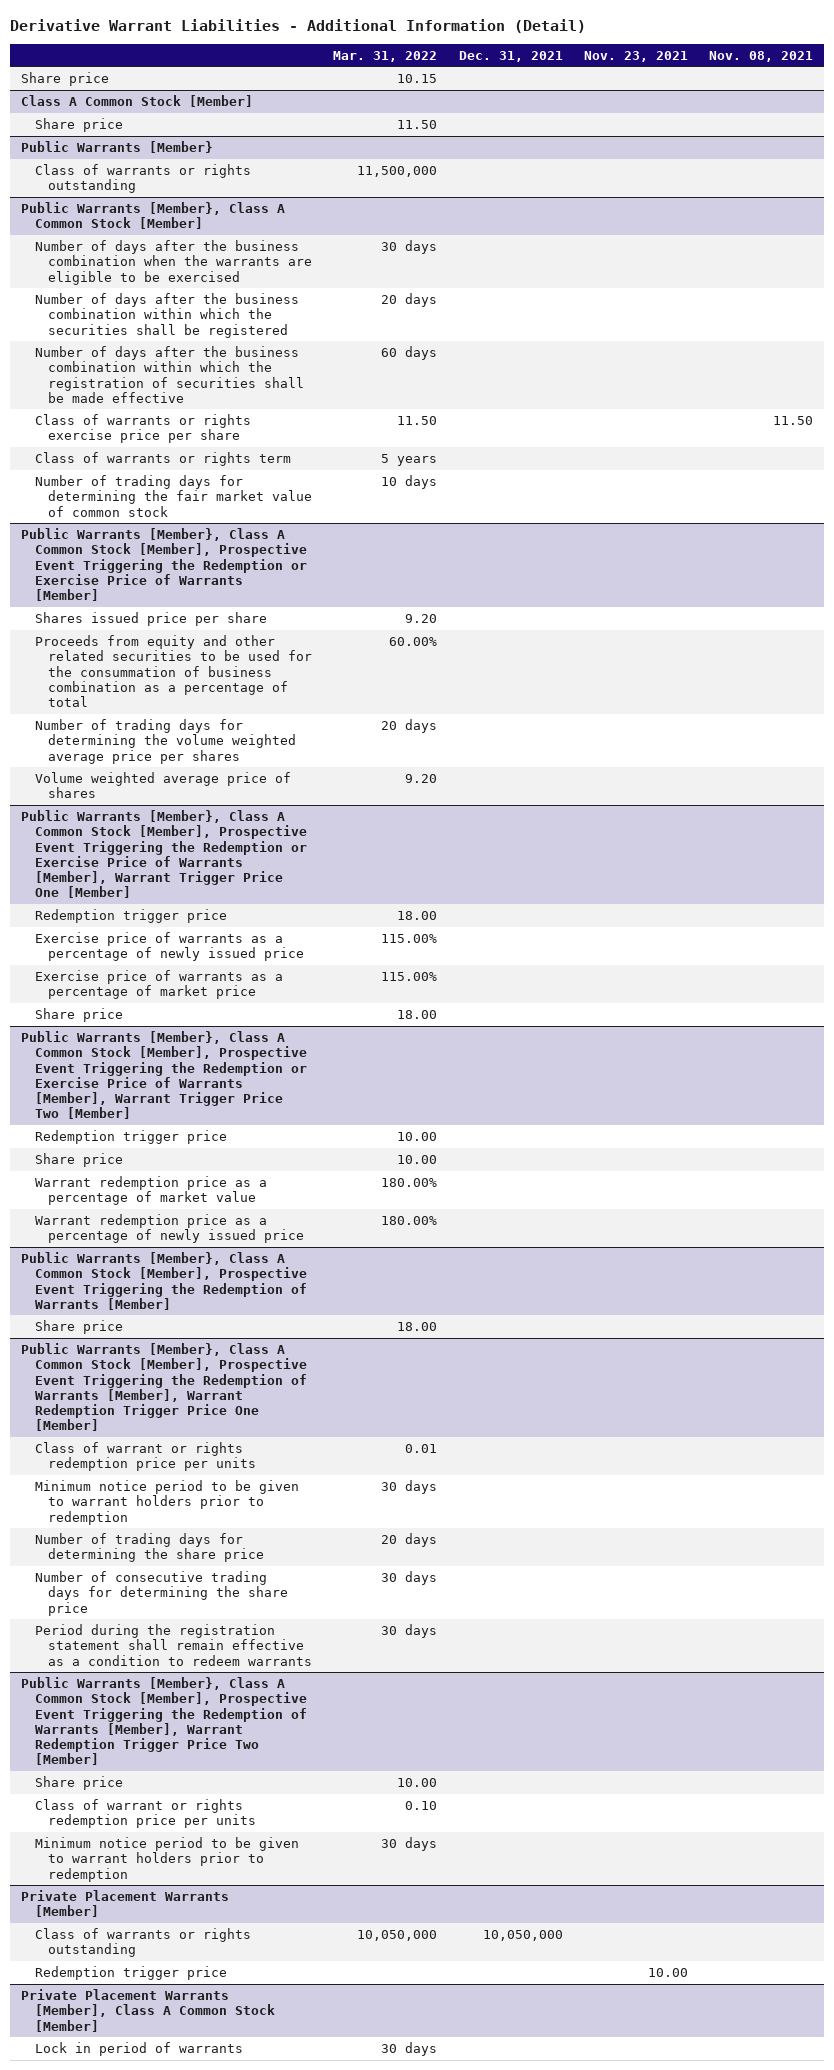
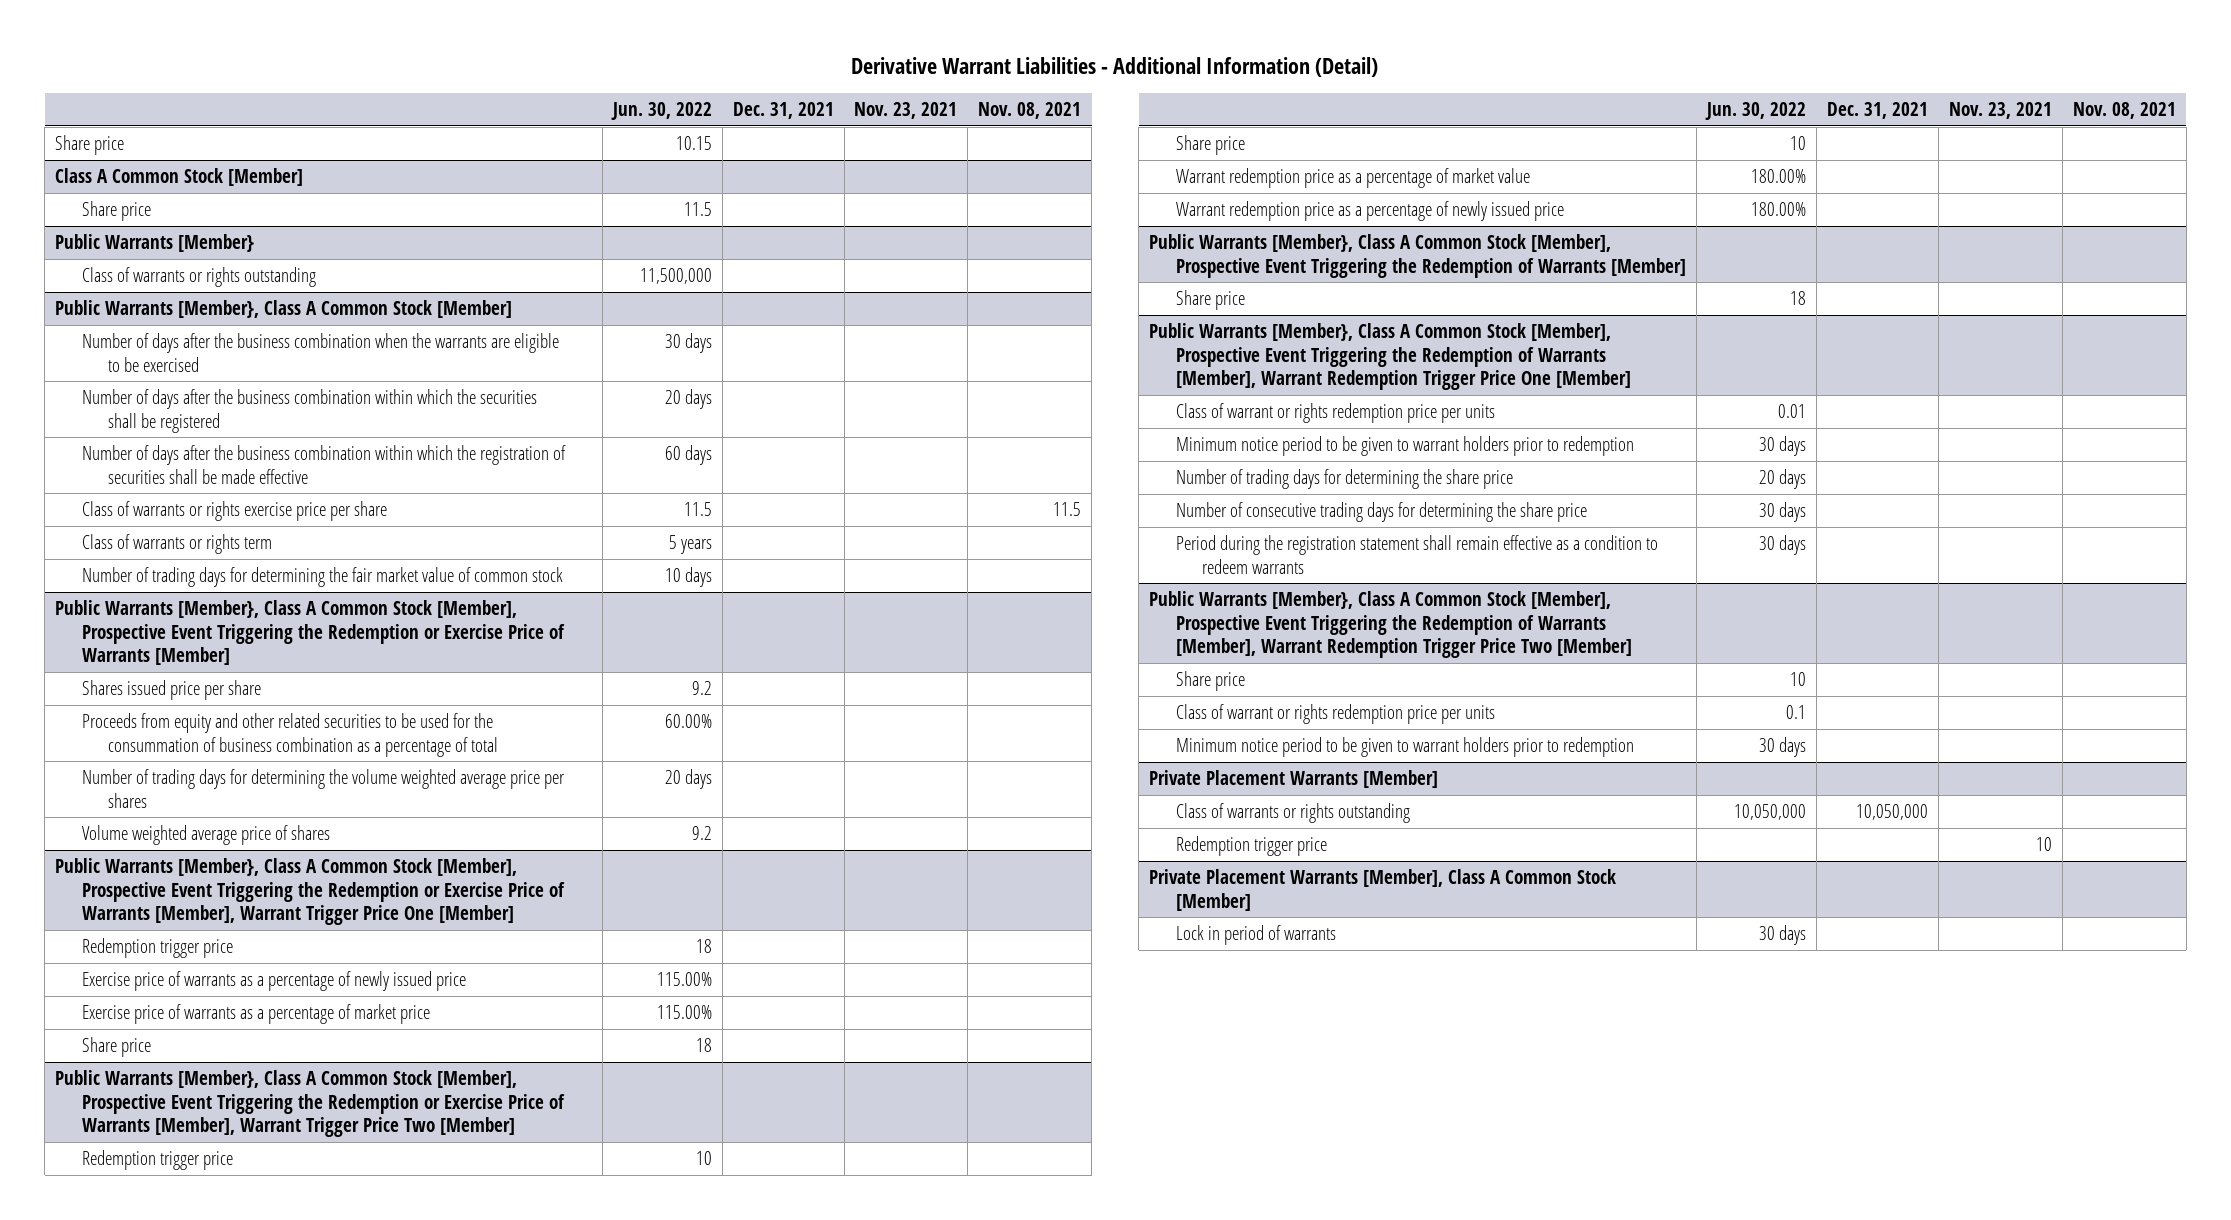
- | Mar. 31, 2022 | Dec. 31, 2021 | Nov. 23, 2021 | Nov. 08, 2021
+ | Jun. 30, 2022 | Dec. 31, 2021 | Nov. 23, 2021 | Nov. 08, 2021
@ Public Warrants [Member}, Class A Common Stock [Member]
- Class of warrants or rights exercise price per share | 11.50 | | | 11.50
+ Class of warrants or rights exercise price per share | 11.5 | | | 11.5
@ Private Placement Warrants [Member]
- Redemption trigger price | | | 10.00 |
+ Redemption trigger price | | | 10 |

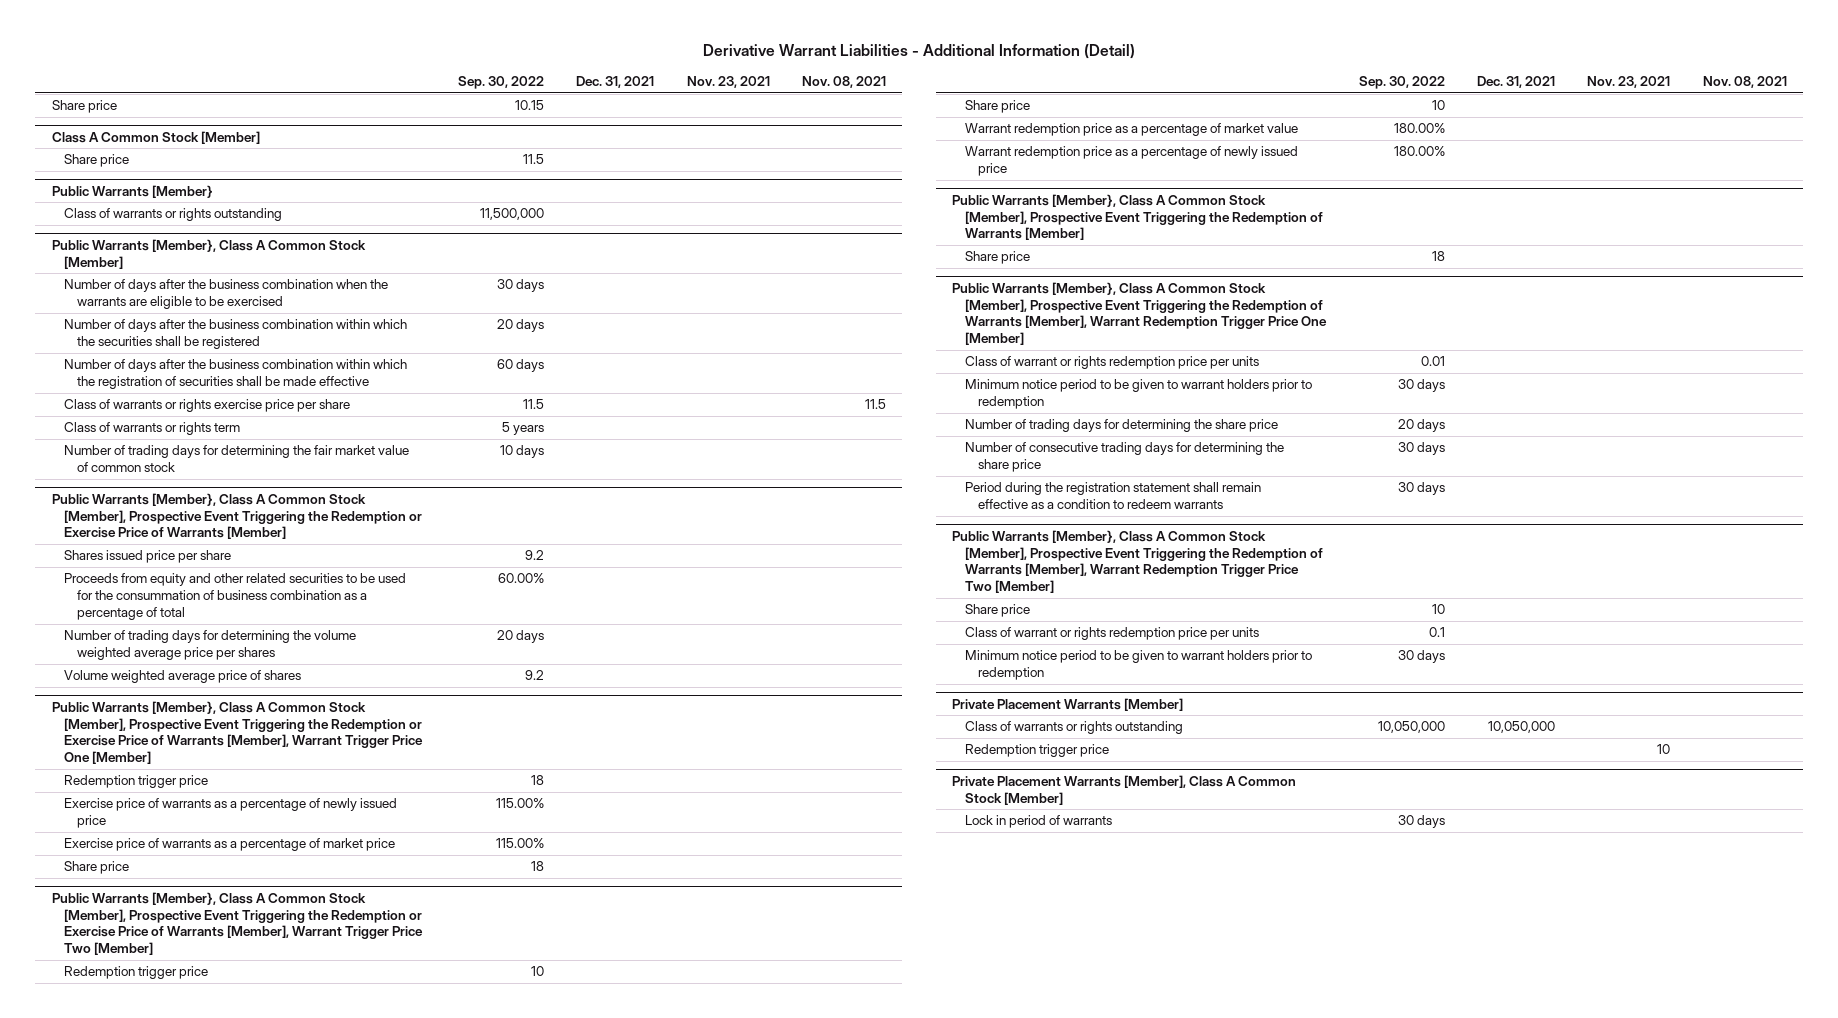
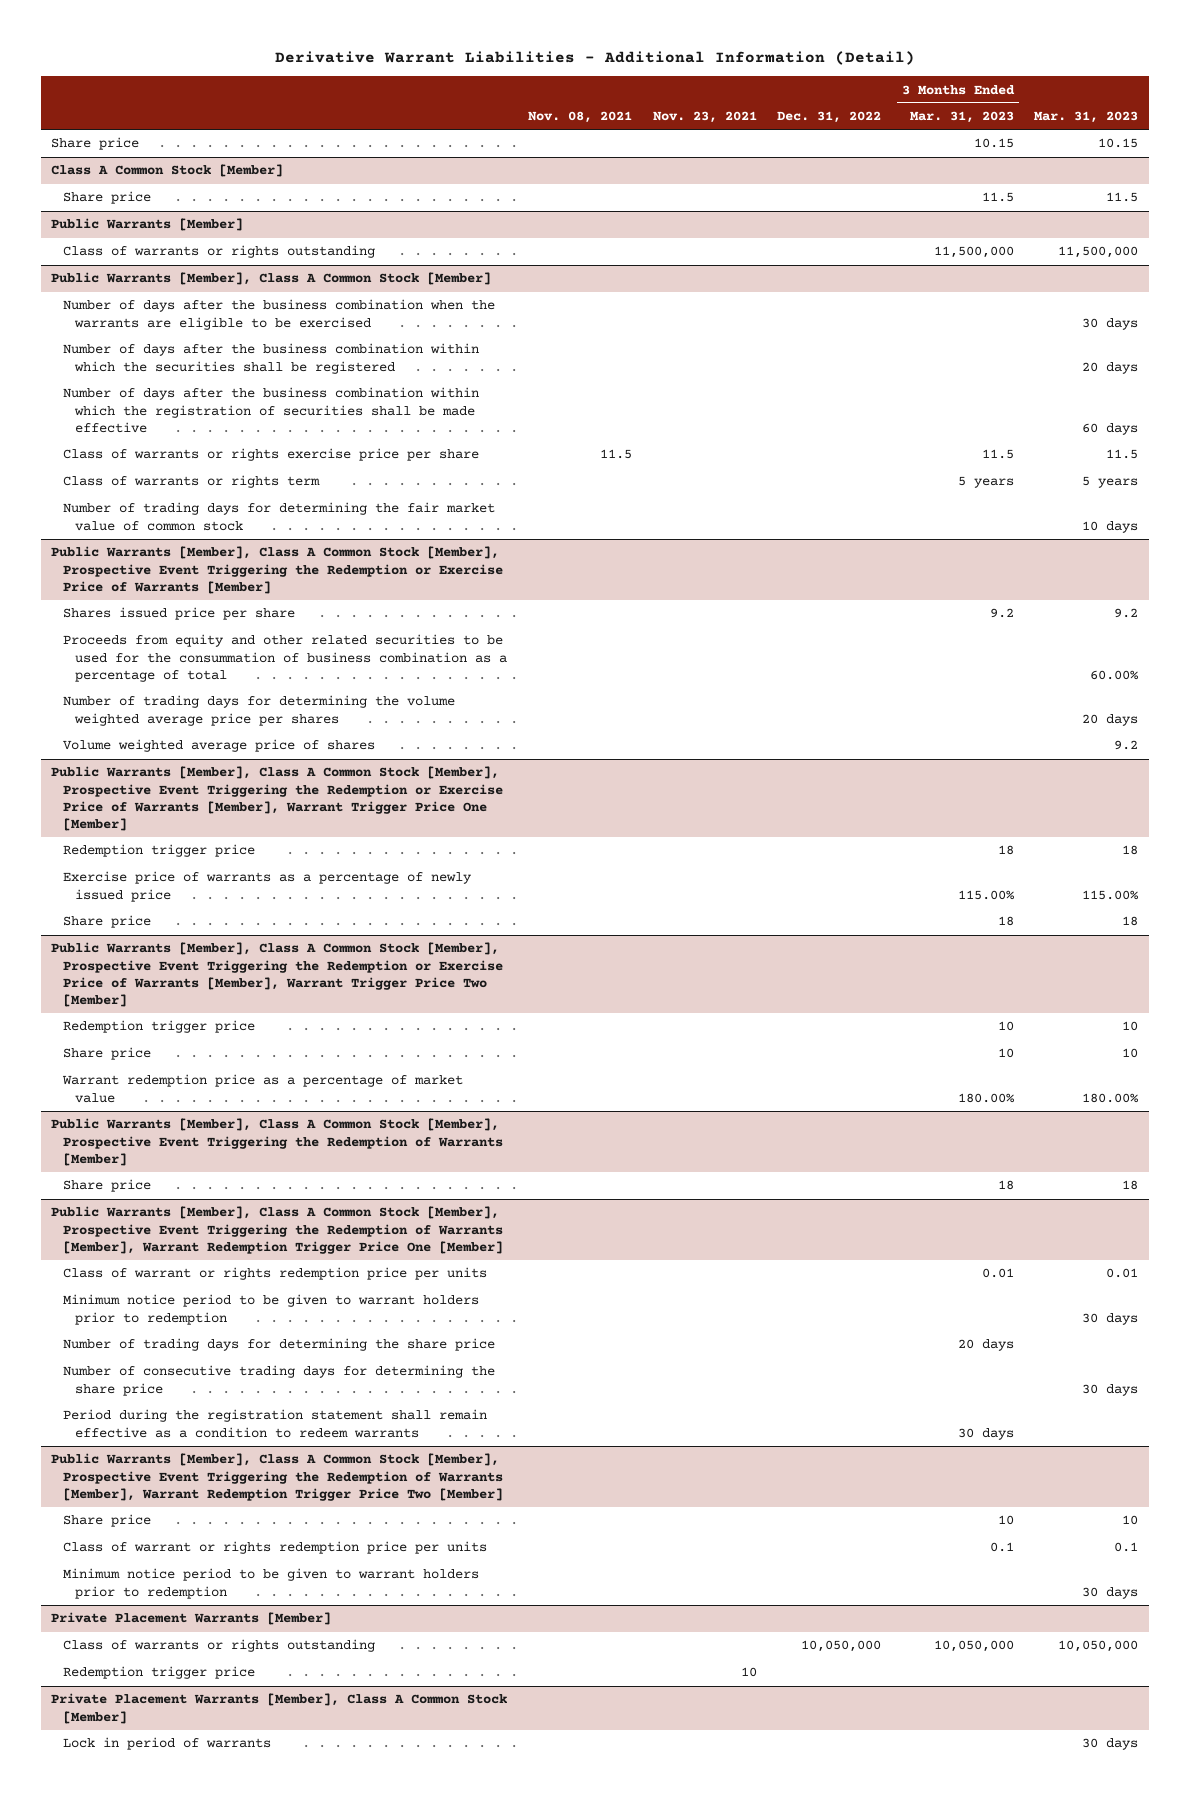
- | Sep. 30, 2022 | Dec. 31, 2021 | Nov. 23, 2021 | Nov. 08, 2021
+ | Nov. 08, 2021 | Nov. 23, 2021 | Dec. 31, 2022 | 3 Months Ended Mar. 31, 2023 | Mar. 31, 2023
- Public Warrants [Member}
+ Public Warrants [Member]
- Public Warrants [Member}, Class A Common Stock [Member]
+ Public Warrants [Member], Class A Common Stock [Member]
- Public Warrants [Member}, Class A Common Stock [Member], Prospective Event Triggering the Redemption or Exercise Price of Warrants [Member]
+ Public Warrants [Member], Class A Common Stock [Member], Prospective Event Triggering the Redemption or Exercise Price of Warrants [Member]
- Public Warrants [Member}, Class A Common Stock [Member], Prospective Event Triggering the Redemption or Exercise Price of Warrants [Member], Warrant Trigger Price One [Member]
+ Public Warrants [Member], Class A Common Stock [Member], Prospective Event Triggering the Redemption or Exercise Price of Warrants [Member], Warrant Trigger Price One [Member]
- Exercise price of warrants as a percentage of market price | 115.00% | | |
- Public Warrants [Member}, Class A Common Stock [Member], Prospective Event Triggering the Redemption or Exercise Price of Warrants [Member], Warrant Trigger Price Two [Member]
+ Public Warrants [Member], Class A Common Stock [Member], Prospective Event Triggering the Redemption or Exercise Price of Warrants [Member], Warrant Trigger Price Two [Member]
- Warrant redemption price as a percentage of newly issued price | 180.00% | | |
- Public Warrants [Member}, Class A Common Stock [Member], Prospective Event Triggering the Redemption of Warrants [Member]
+ Public Warrants [Member], Class A Common Stock [Member], Prospective Event Triggering the Redemption of Warrants [Member]
- Public Warrants [Member}, Class A Common Stock [Member], Prospective Event Triggering the Redemption of Warrants [Member], Warrant Redemption Trigger Price One [Member]
+ Public Warrants [Member], Class A Common Stock [Member], Prospective Event Triggering the Redemption of Warrants [Member], Warrant Redemption Trigger Price One [Member]
- Public Warrants [Member}, Class A Common Stock [Member], Prospective Event Triggering the Redemption of Warrants [Member], Warrant Redemption Trigger Price Two [Member]
+ Public Warrants [Member], Class A Common Stock [Member], Prospective Event Triggering the Redemption of Warrants [Member], Warrant Redemption Trigger Price Two [Member]

